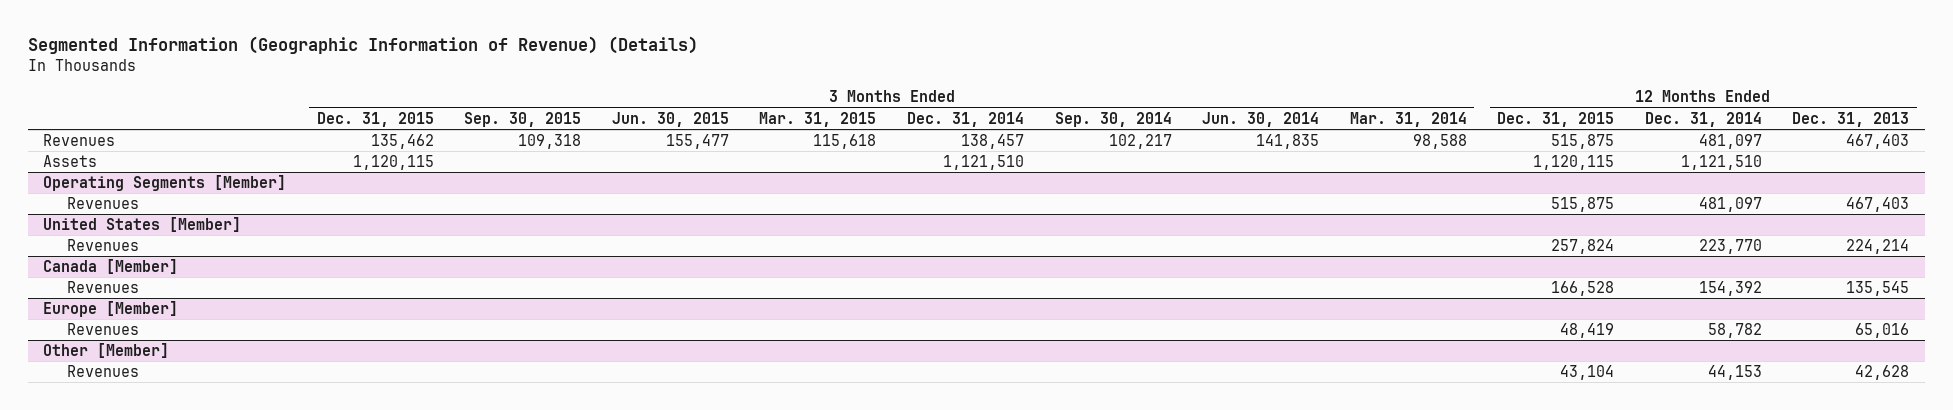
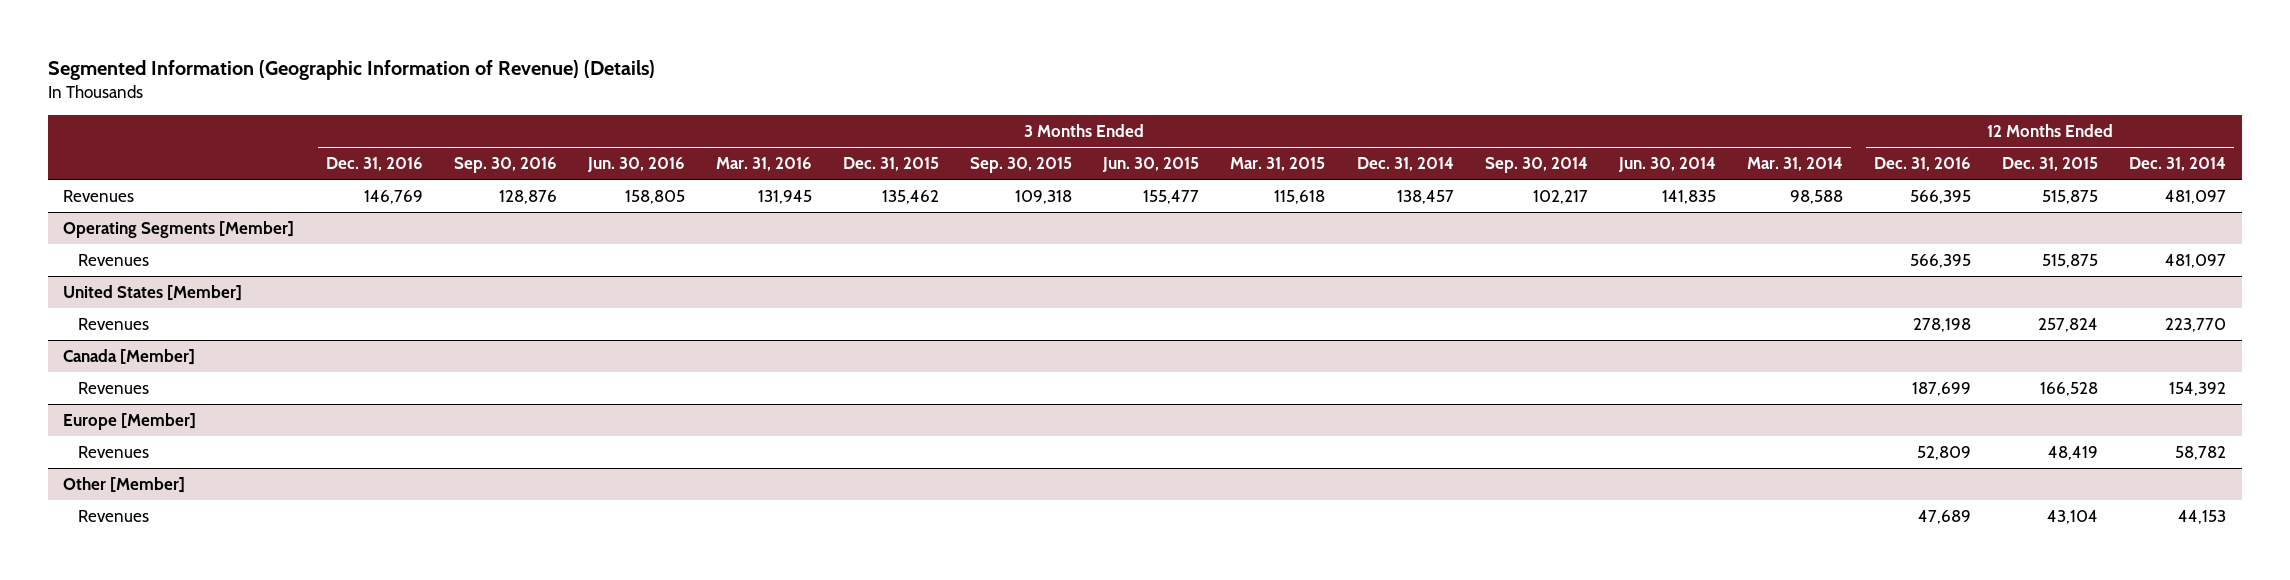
- | 3 Months Ended Dec. 31, 2015 | 3 Months Ended Sep. 30, 2015 | 3 Months Ended Jun. 30, 2015 | 3 Months Ended Mar. 31, 2015 | 3 Months Ended Dec. 31, 2014 | 3 Months Ended Sep. 30, 2014 | 3 Months Ended Jun. 30, 2014 | 3 Months Ended Mar. 31, 2014 | 12 Months Ended Dec. 31, 2015 | 12 Months Ended Dec. 31, 2014 | 12 Months Ended Dec. 31, 2013
+ | 3 Months Ended Dec. 31, 2016 | 3 Months Ended Sep. 30, 2016 | 3 Months Ended Jun. 30, 2016 | 3 Months Ended Mar. 31, 2016 | 3 Months Ended Dec. 31, 2015 | 3 Months Ended Sep. 30, 2015 | 3 Months Ended Jun. 30, 2015 | 3 Months Ended Mar. 31, 2015 | 3 Months Ended Dec. 31, 2014 | 3 Months Ended Sep. 30, 2014 | 3 Months Ended Jun. 30, 2014 | 3 Months Ended Mar. 31, 2014 | 12 Months Ended Dec. 31, 2016 | 12 Months Ended Dec. 31, 2015 | 12 Months Ended Dec. 31, 2014
- Assets | 1,120,115 | | | | 1,121,510 | | | | 1,120,115 | 1,121,510 |

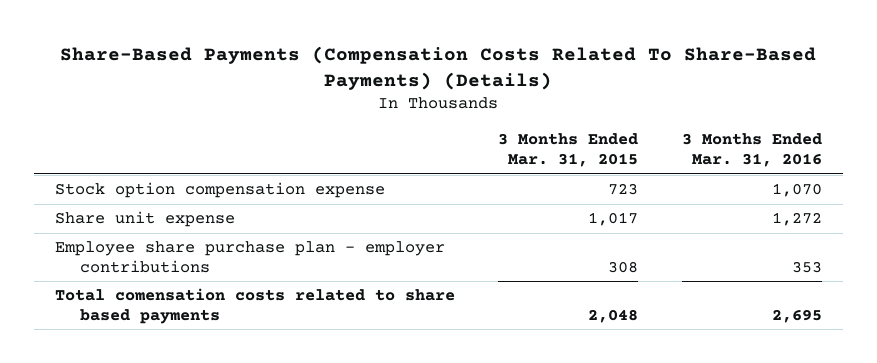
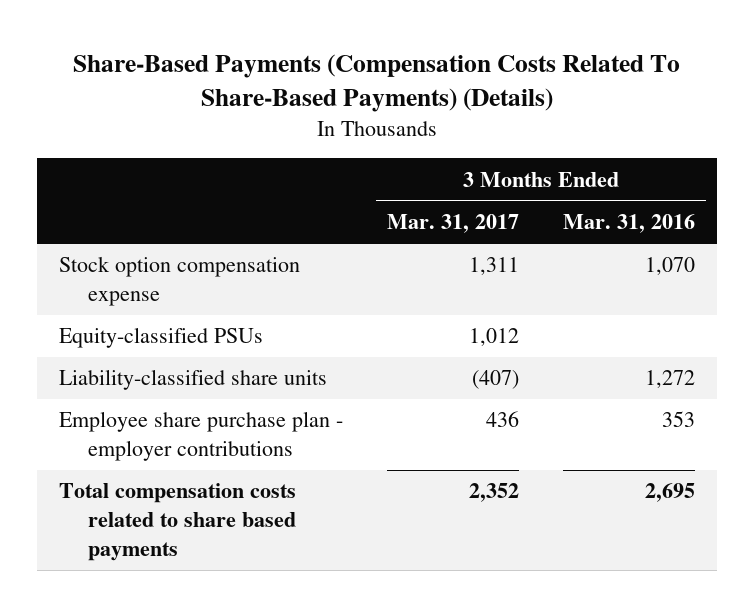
- | 3 Months Ended Mar. 31, 2015 | 3 Months Ended Mar. 31, 2016
+ | 3 Months Ended Mar. 31, 2017 | 3 Months Ended Mar. 31, 2016
- Share unit expense | 1,017 | 1,272
+ Equity-classified PSUs | 1,012 |
+ Liability-classified share units | (407) | 1,272
- Total comensation costs related to share based payments | 2,048 | 2,695
+ Total compensation costs related to share based payments | 2,352 | 2,695

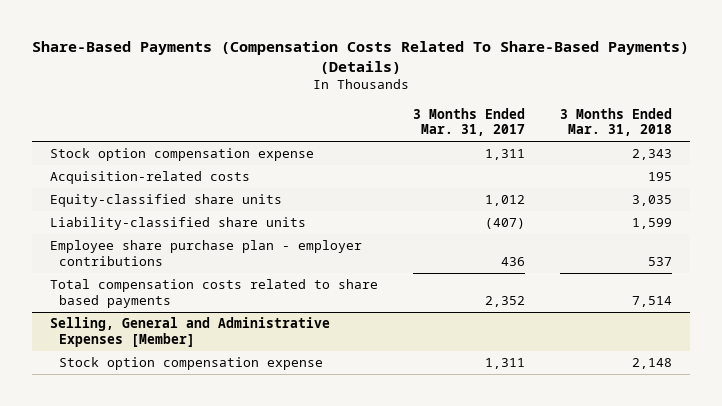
- | 3 Months Ended Mar. 31, 2017 | 3 Months Ended Mar. 31, 2016
+ | 3 Months Ended Mar. 31, 2017 | 3 Months Ended Mar. 31, 2018
- Equity-classified PSUs | 1,012 |
+ Acquisition-related costs | | 195
+ Equity-classified share units | 1,012 | 3,035
+ Selling, General and Administrative Expenses [Member]
+ Stock option compensation expense | 1,311 | 2,148

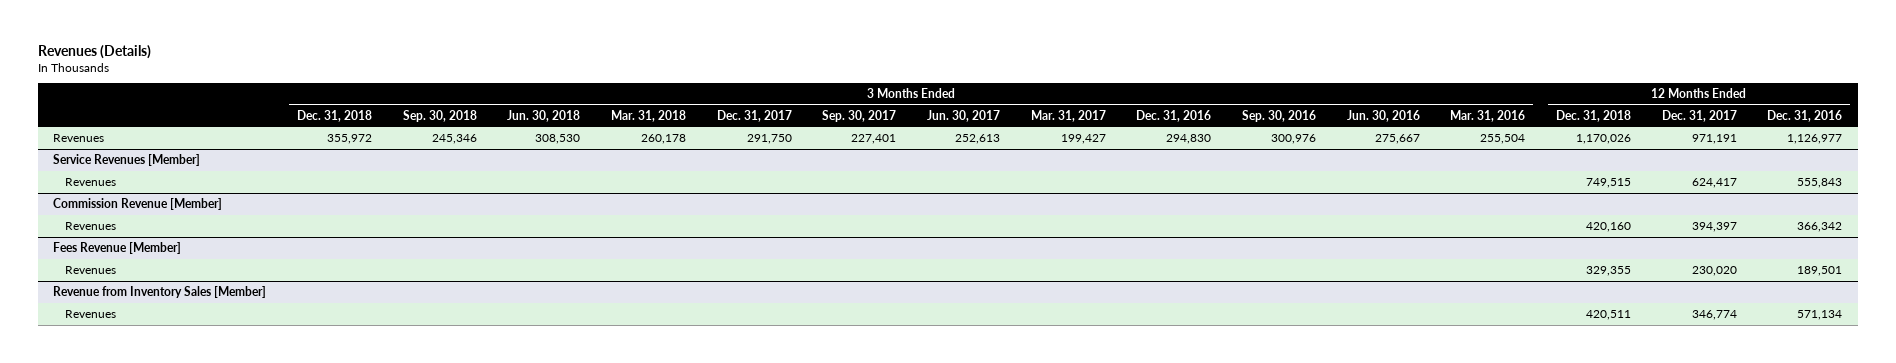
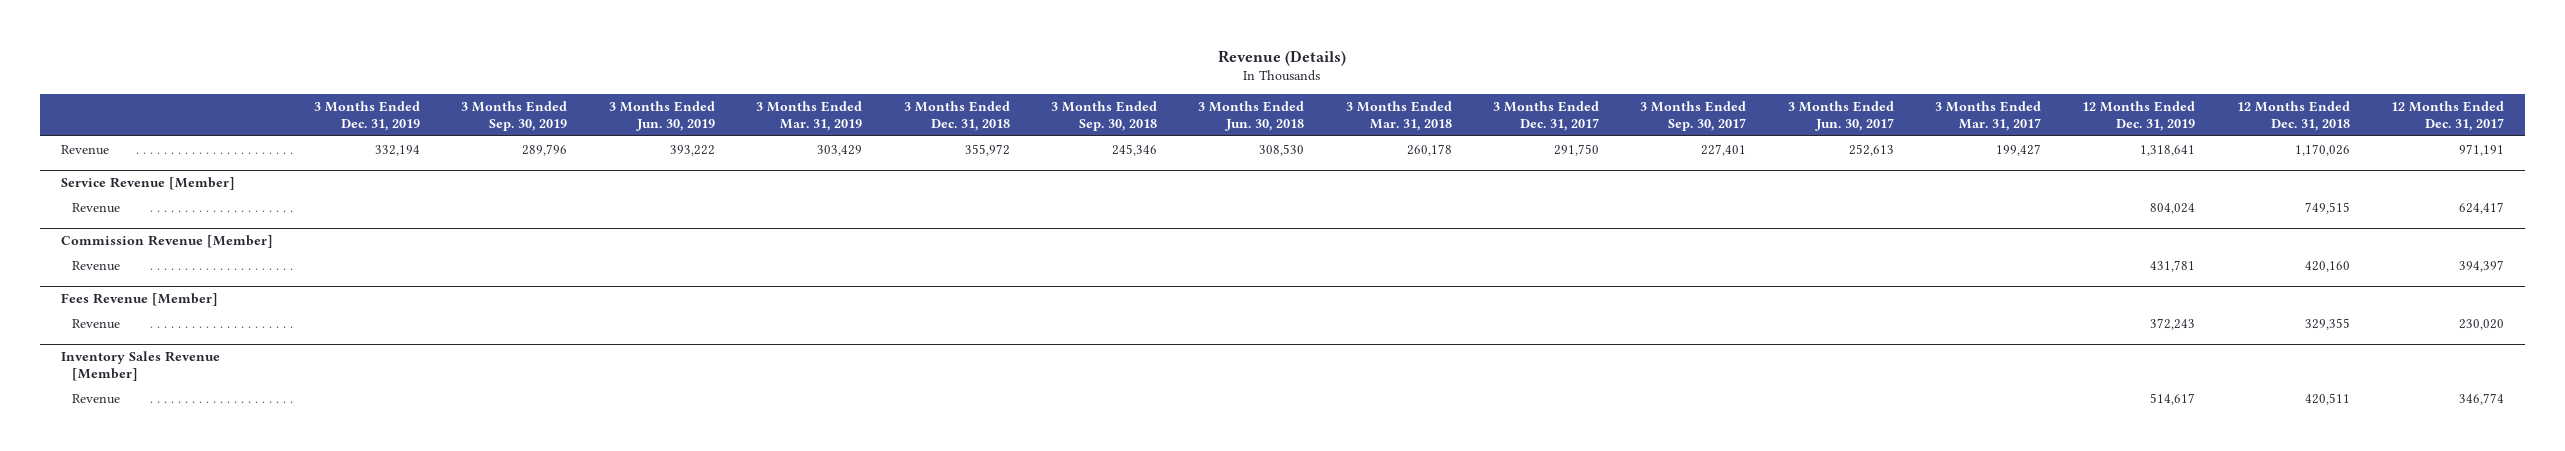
- Revenues (Details)
+ Revenue (Details)
- | 3 Months Ended Dec. 31, 2018 | 3 Months Ended Sep. 30, 2018 | 3 Months Ended Jun. 30, 2018 | 3 Months Ended Mar. 31, 2018 | 3 Months Ended Dec. 31, 2017 | 3 Months Ended Sep. 30, 2017 | 3 Months Ended Jun. 30, 2017 | 3 Months Ended Mar. 31, 2017 | 3 Months Ended Dec. 31, 2016 | 3 Months Ended Sep. 30, 2016 | 3 Months Ended Jun. 30, 2016 | 3 Months Ended Mar. 31, 2016 | 12 Months Ended Dec. 31, 2018 | 12 Months Ended Dec. 31, 2017 | 12 Months Ended Dec. 31, 2016
+ | 3 Months Ended Dec. 31, 2019 | 3 Months Ended Sep. 30, 2019 | 3 Months Ended Jun. 30, 2019 | 3 Months Ended Mar. 31, 2019 | 3 Months Ended Dec. 31, 2018 | 3 Months Ended Sep. 30, 2018 | 3 Months Ended Jun. 30, 2018 | 3 Months Ended Mar. 31, 2018 | 3 Months Ended Dec. 31, 2017 | 3 Months Ended Sep. 30, 2017 | 3 Months Ended Jun. 30, 2017 | 3 Months Ended Mar. 31, 2017 | 12 Months Ended Dec. 31, 2019 | 12 Months Ended Dec. 31, 2018 | 12 Months Ended Dec. 31, 2017
- Revenues | 355,972 | 245,346 | 308,530 | 260,178 | 291,750 | 227,401 | 252,613 | 199,427 | 294,830 | 300,976 | 275,667 | 255,504 | 1,170,026 | 971,191 | 1,126,977
- Service Revenues [Member]
- Revenues | | | | | | | | | | | | | 749,515 | 624,417 | 555,843
+ Revenue | 332,194 | 289,796 | 393,222 | 303,429 | 355,972 | 245,346 | 308,530 | 260,178 | 291,750 | 227,401 | 252,613 | 199,427 | 1,318,641 | 1,170,026 | 971,191
+ Service Revenue [Member]
+ Revenue | | | | | | | | | | | | | 804,024 | 749,515 | 624,417
@ Commission Revenue [Member]
- Revenues | | | | | | | | | | | | | 420,160 | 394,397 | 366,342
+ Revenue | | | | | | | | | | | | | 431,781 | 420,160 | 394,397
@ Fees Revenue [Member]
- Revenues | | | | | | | | | | | | | 329,355 | 230,020 | 189,501
- Revenue from Inventory Sales [Member]
- Revenues | | | | | | | | | | | | | 420,511 | 346,774 | 571,134
@ Fees Revenue [Member]
+ Revenue | | | | | | | | | | | | | 372,243 | 329,355 | 230,020
+ Inventory Sales Revenue [Member]
+ Revenue | | | | | | | | | | | | | 514,617 | 420,511 | 346,774

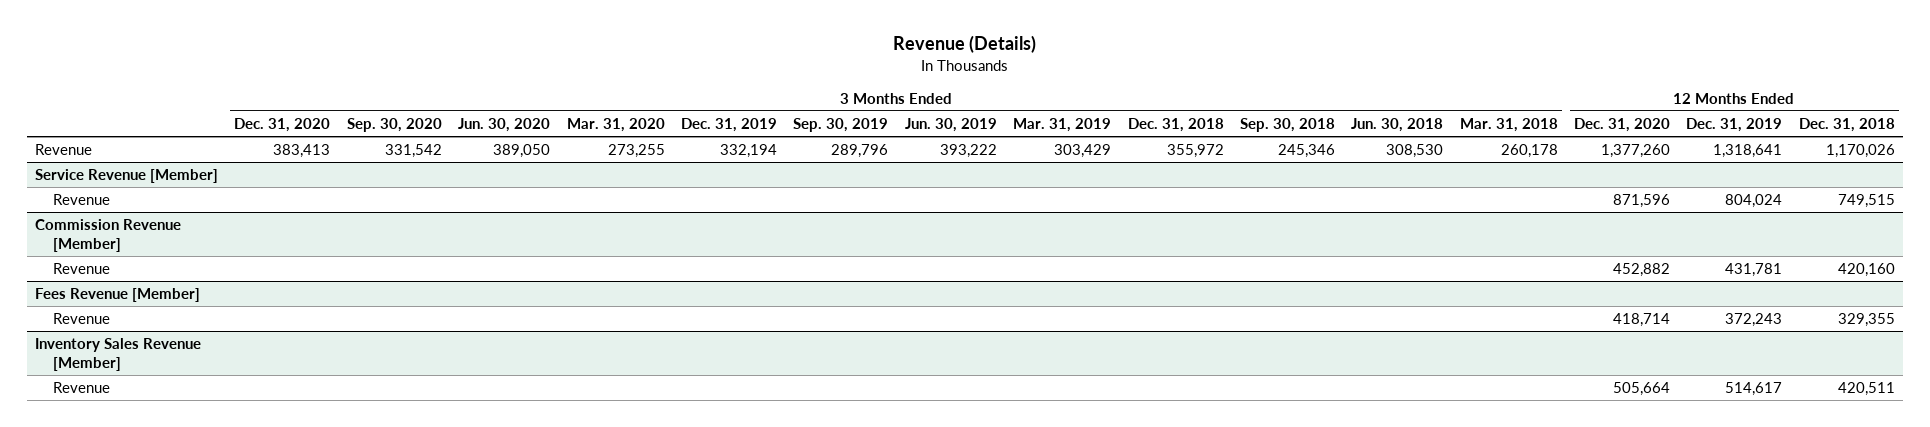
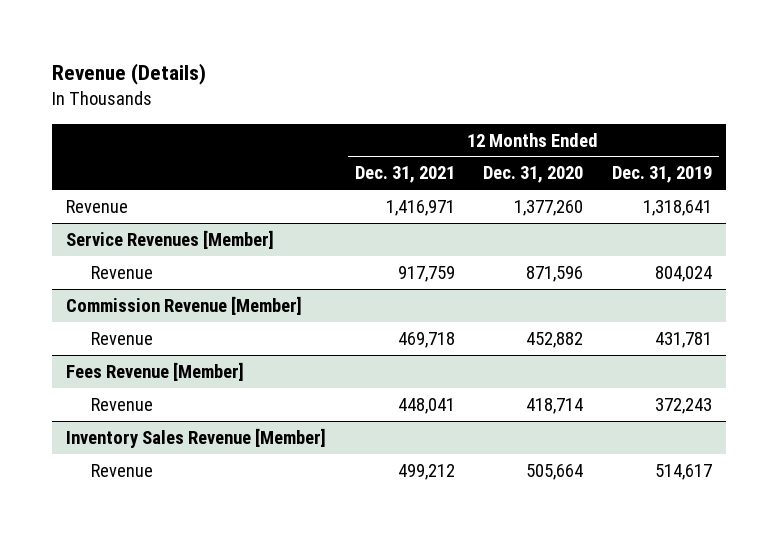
- | 3 Months Ended Dec. 31, 2020 | 3 Months Ended Sep. 30, 2020 | 3 Months Ended Jun. 30, 2020 | 3 Months Ended Mar. 31, 2020 | 3 Months Ended Dec. 31, 2019 | 3 Months Ended Sep. 30, 2019 | 3 Months Ended Jun. 30, 2019 | 3 Months Ended Mar. 31, 2019 | 3 Months Ended Dec. 31, 2018 | 3 Months Ended Sep. 30, 2018 | 3 Months Ended Jun. 30, 2018 | 3 Months Ended Mar. 31, 2018 | 12 Months Ended Dec. 31, 2020 | 12 Months Ended Dec. 31, 2019 | 12 Months Ended Dec. 31, 2018
+ | 12 Months Ended Dec. 31, 2021 | 12 Months Ended Dec. 31, 2020 | 12 Months Ended Dec. 31, 2019
- Service Revenue [Member]
+ Service Revenues [Member]

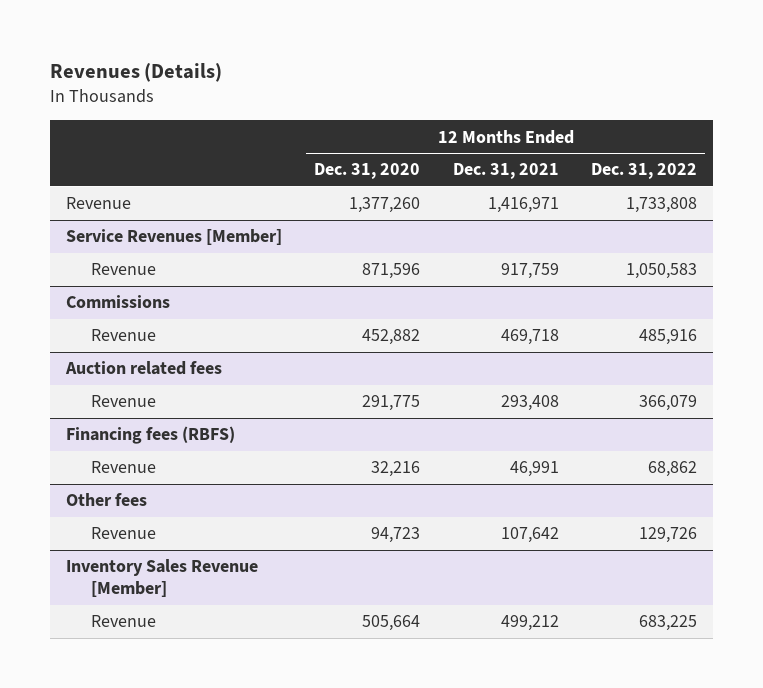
- Revenue (Details)
+ Revenues (Details)
- | 12 Months Ended Dec. 31, 2021 | 12 Months Ended Dec. 31, 2020 | 12 Months Ended Dec. 31, 2019
+ | 12 Months Ended Dec. 31, 2020 | 12 Months Ended Dec. 31, 2021 | 12 Months Ended Dec. 31, 2022
- Commission Revenue [Member]
+ Commissions
- Fees Revenue [Member]
- Revenue | 448,041 | 418,714 | 372,243
+ Auction related fees
+ Revenue | 291,775 | 293,408 | 366,079
+ Financing fees (RBFS)
+ Revenue | 32,216 | 46,991 | 68,862
+ Other fees
+ Revenue | 94,723 | 107,642 | 129,726

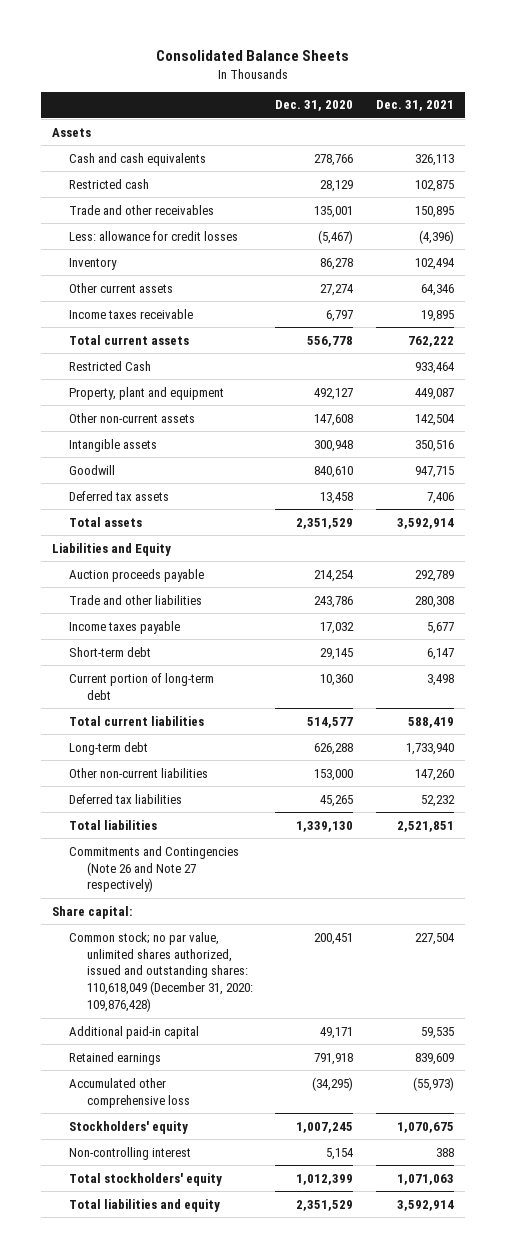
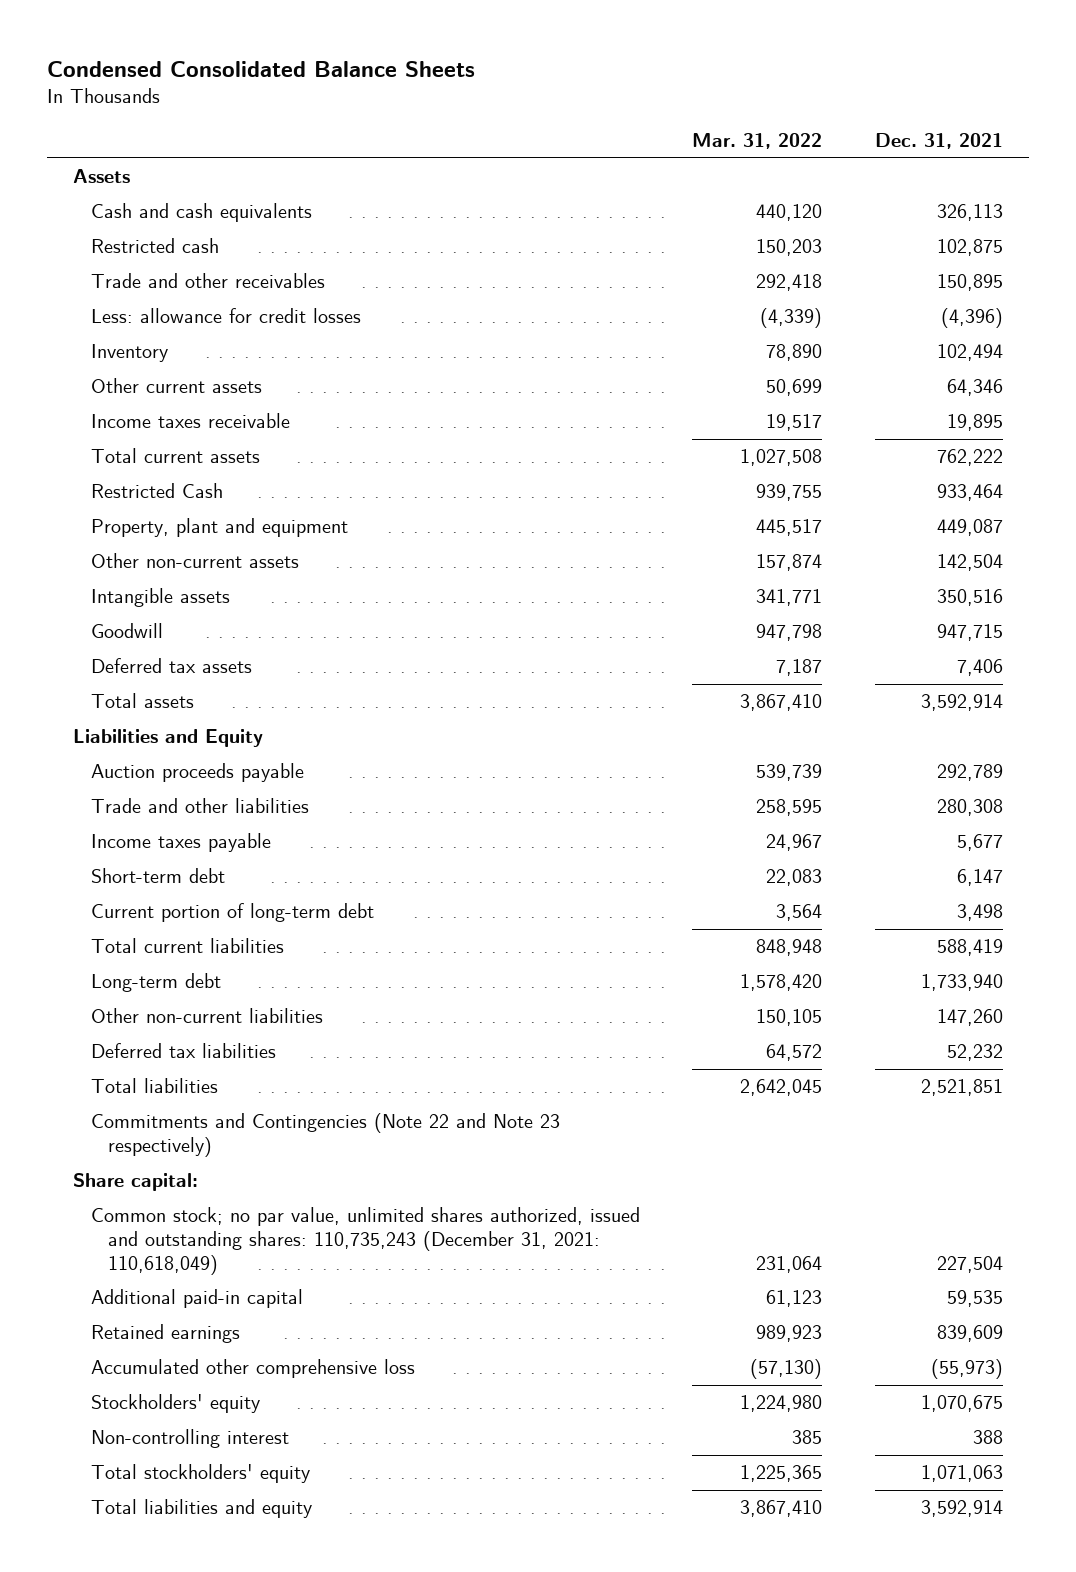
- Consolidated Balance Sheets
+ Condensed Consolidated Balance Sheets
- | Dec. 31, 2020 | Dec. 31, 2021
+ | Mar. 31, 2022 | Dec. 31, 2021
- Commitments and Contingencies (Note 26 and Note 27 respectively)
+ Commitments and Contingencies (Note 22 and Note 23 respectively)
- Common stock; no par value, unlimited shares authorized, issued and outstanding shares: 110,618,049 (December 31, 2020: 109,876,428) | 200,451 | 227,504
+ Common stock; no par value, unlimited shares authorized, issued and outstanding shares: 110,735,243 (December 31, 2021: 110,618,049) | 231,064 | 227,504

